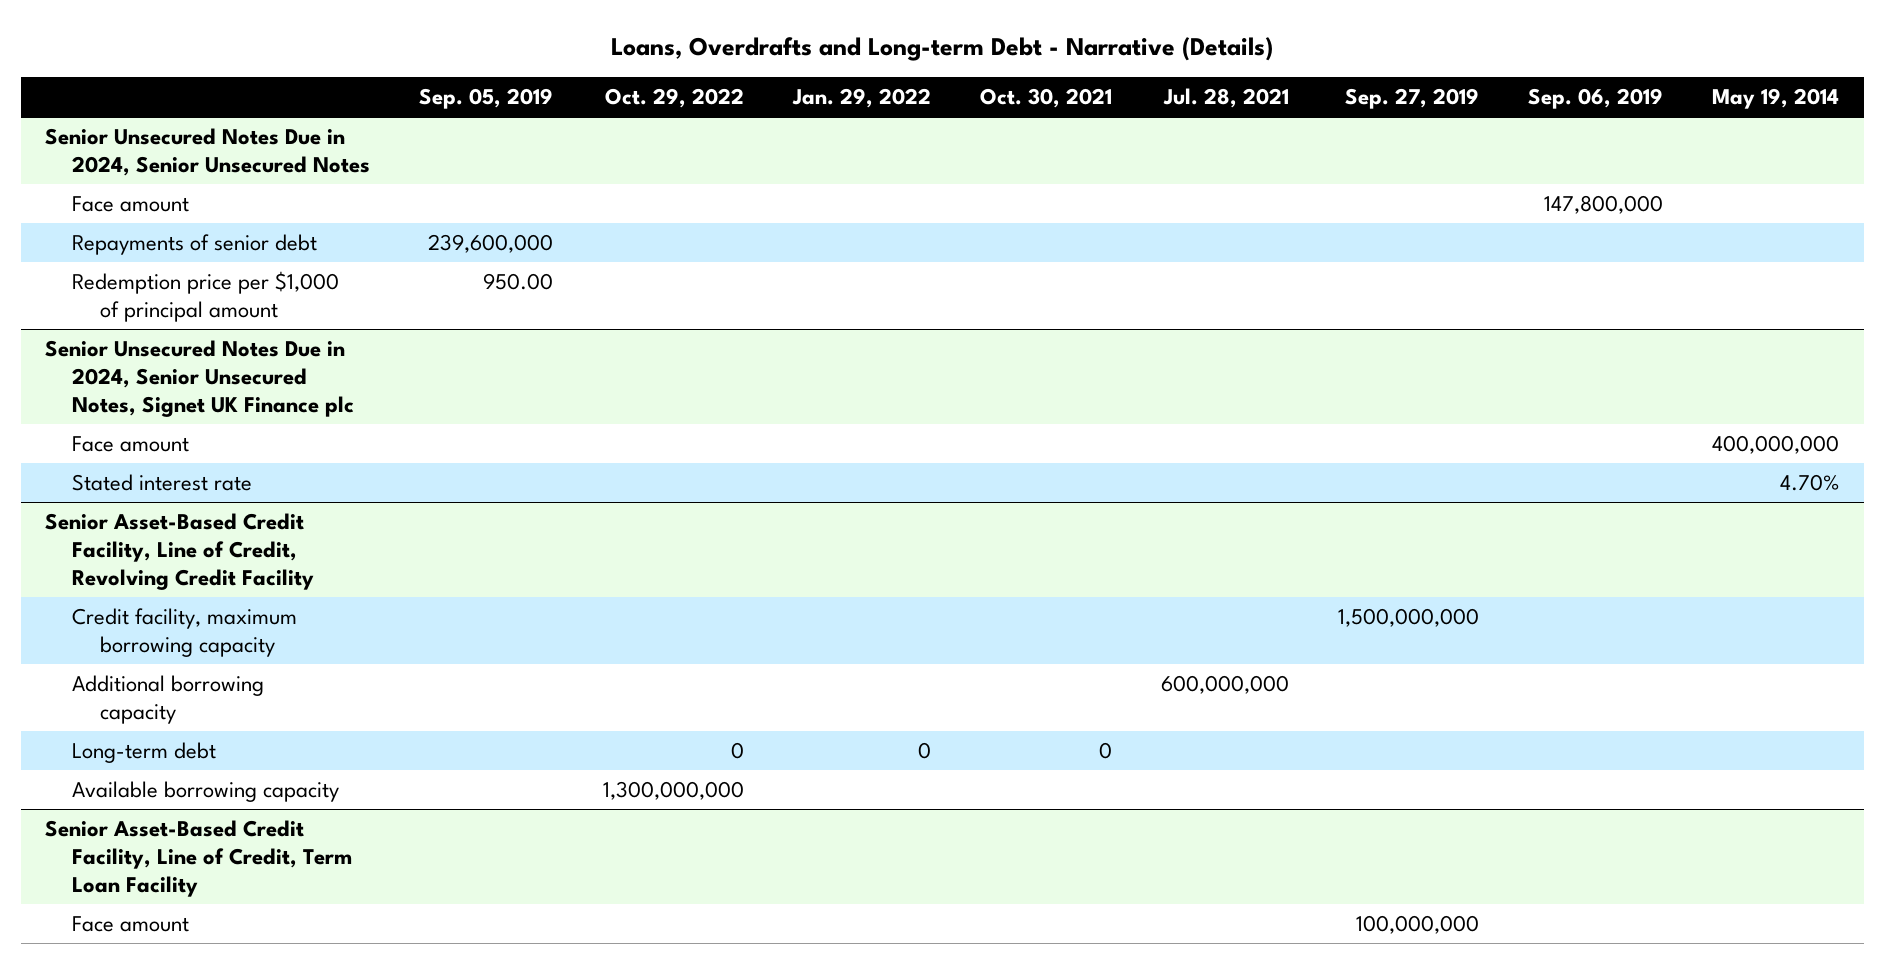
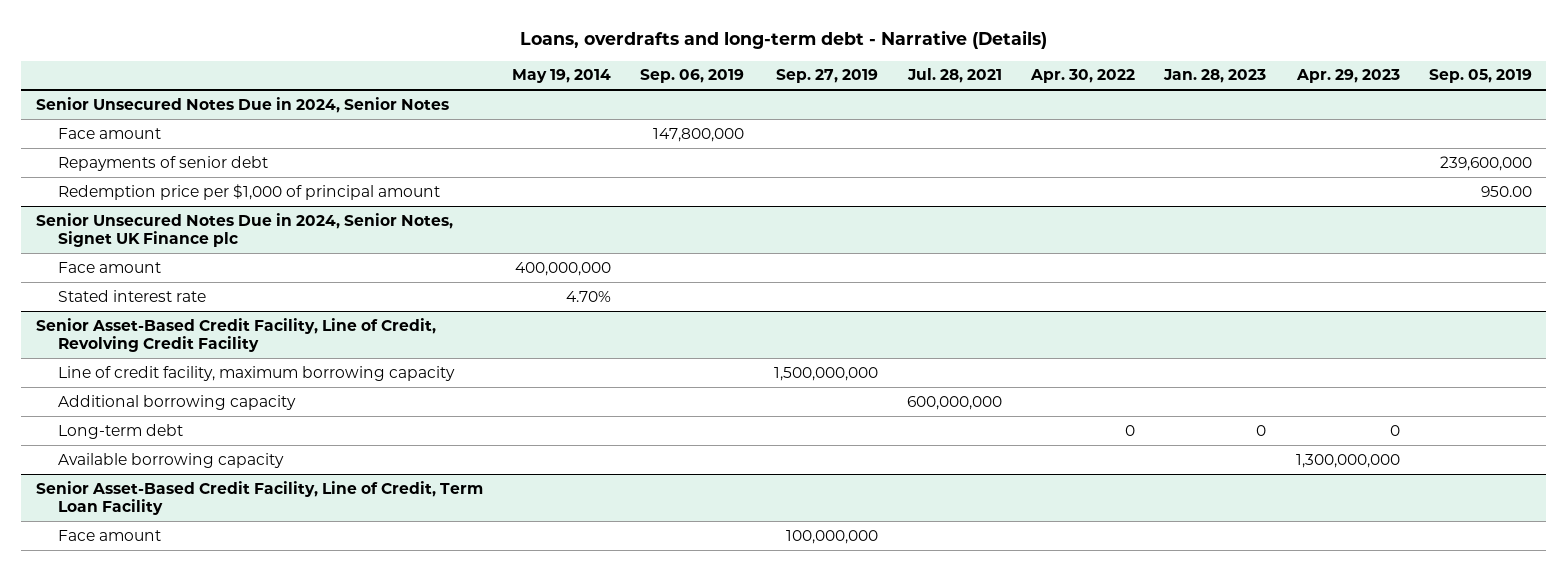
- Loans, Overdrafts and Long-term Debt - Narrative (Details)
+ Loans, overdrafts and long-term debt - Narrative (Details)
- | Sep. 05, 2019 | Oct. 29, 2022 | Jan. 29, 2022 | Oct. 30, 2021 | Jul. 28, 2021 | Sep. 27, 2019 | Sep. 06, 2019 | May 19, 2014
+ | May 19, 2014 | Sep. 06, 2019 | Sep. 27, 2019 | Jul. 28, 2021 | Apr. 30, 2022 | Jan. 28, 2023 | Apr. 29, 2023 | Sep. 05, 2019
- Senior Unsecured Notes Due in 2024, Senior Unsecured Notes
+ Senior Unsecured Notes Due in 2024, Senior Notes
- Senior Unsecured Notes Due in 2024, Senior Unsecured Notes, Signet UK Finance plc
+ Senior Unsecured Notes Due in 2024, Senior Notes, Signet UK Finance plc
@ Senior Asset-Based Credit Facility, Line of Credit, Revolving Credit Facility
- Credit facility, maximum borrowing capacity | | | | | | 1,500,000,000 | |
+ Line of credit facility, maximum borrowing capacity | | | 1,500,000,000 | | | | |

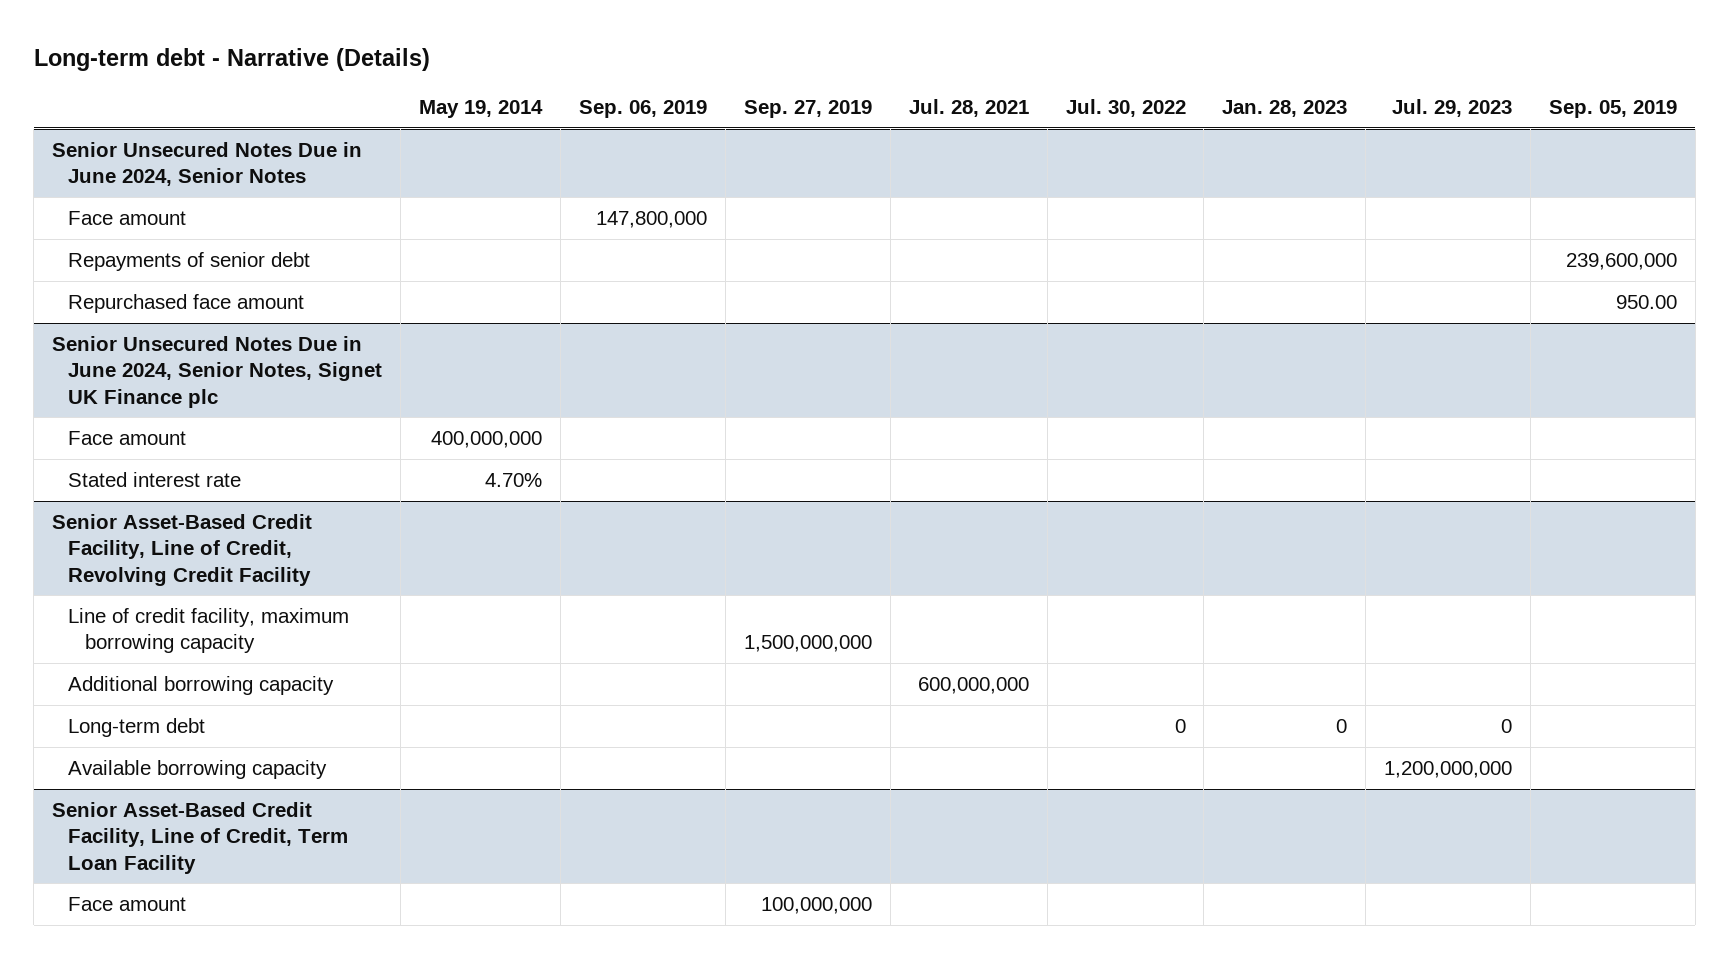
- Loans, overdrafts and long-term debt - Narrative (Details)
+ Long-term debt - Narrative (Details)
- | May 19, 2014 | Sep. 06, 2019 | Sep. 27, 2019 | Jul. 28, 2021 | Apr. 30, 2022 | Jan. 28, 2023 | Apr. 29, 2023 | Sep. 05, 2019
+ | May 19, 2014 | Sep. 06, 2019 | Sep. 27, 2019 | Jul. 28, 2021 | Jul. 30, 2022 | Jan. 28, 2023 | Jul. 29, 2023 | Sep. 05, 2019
- Senior Unsecured Notes Due in 2024, Senior Notes
+ Senior Unsecured Notes Due in June 2024, Senior Notes
- Redemption price per $1,000 of principal amount | | | | | | | | 950.00
- Senior Unsecured Notes Due in 2024, Senior Notes, Signet UK Finance plc
+ Repurchased face amount | | | | | | | | 950.00
+ Senior Unsecured Notes Due in June 2024, Senior Notes, Signet UK Finance plc

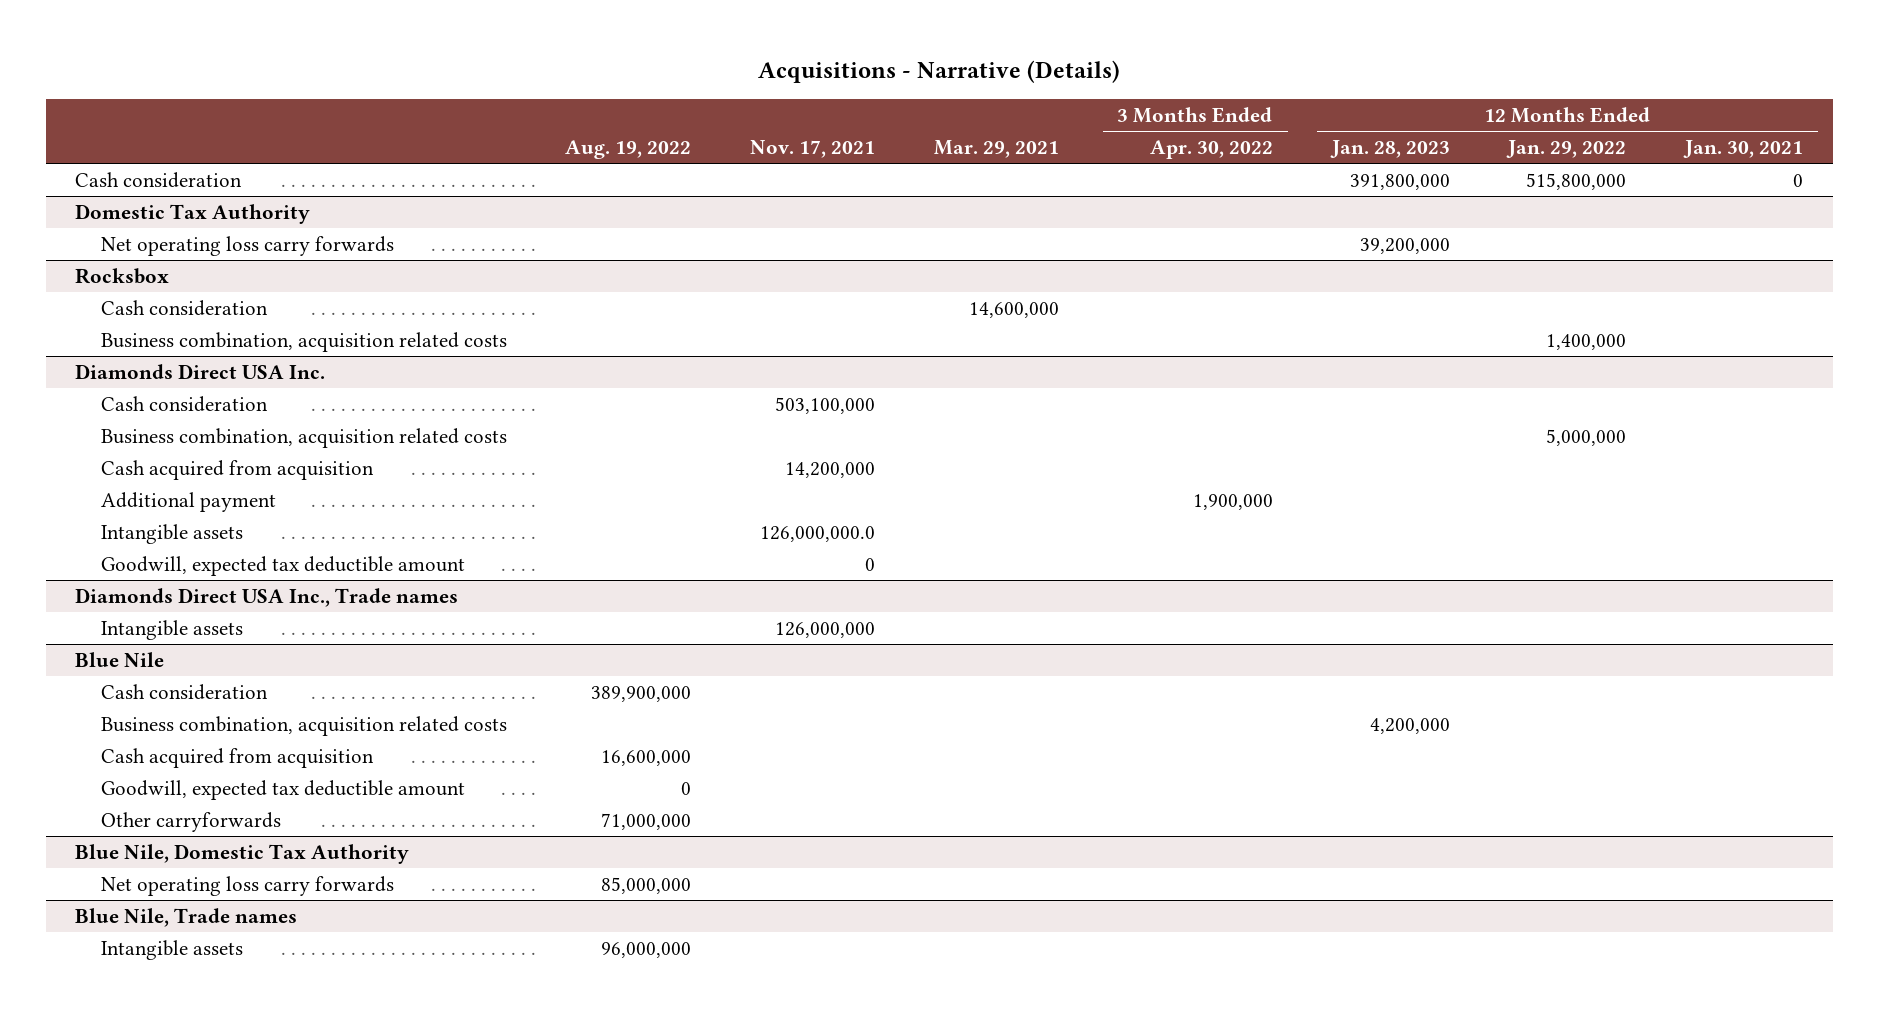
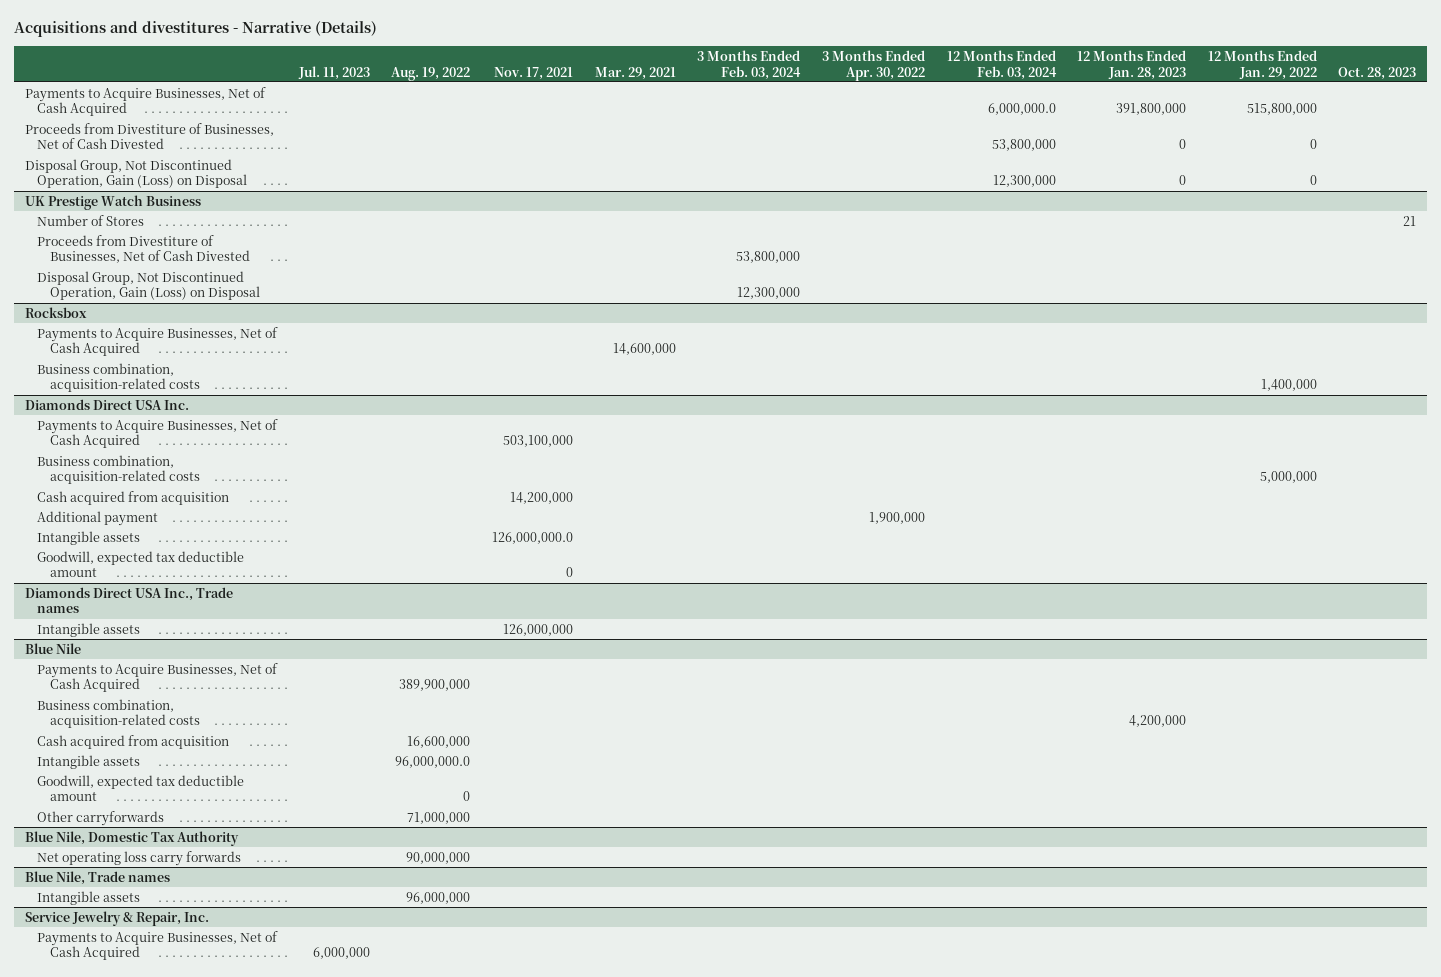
- Acquisitions - Narrative (Details)
+ Acquisitions and divestitures - Narrative (Details)
- | Aug. 19, 2022 | Nov. 17, 2021 | Mar. 29, 2021 | 3 Months Ended Apr. 30, 2022 | 12 Months Ended Jan. 28, 2023 | 12 Months Ended Jan. 29, 2022 | 12 Months Ended Jan. 30, 2021
+ | Jul. 11, 2023 | Aug. 19, 2022 | Nov. 17, 2021 | Mar. 29, 2021 | 3 Months Ended Feb. 03, 2024 | 3 Months Ended Apr. 30, 2022 | 12 Months Ended Feb. 03, 2024 | 12 Months Ended Jan. 28, 2023 | 12 Months Ended Jan. 29, 2022 | Oct. 28, 2023
- Cash consideration | | | | | 391,800,000 | 515,800,000 | 0
- Domestic Tax Authority
- Net operating loss carry forwards | | | | | 39,200,000 | |
+ Payments to Acquire Businesses, Net of Cash Acquired | | | | | | | 6,000,000.0 | 391,800,000 | 515,800,000 |
+ Proceeds from Divestiture of Businesses, Net of Cash Divested | | | | | | | 53,800,000 | 0 | 0 |
+ Disposal Group, Not Discontinued Operation, Gain (Loss) on Disposal | | | | | | | 12,300,000 | 0 | 0 |
+ UK Prestige Watch Business
+ Number of Stores | | | | | | | | | | 21
+ Proceeds from Divestiture of Businesses, Net of Cash Divested | | | | | 53,800,000 | | | | |
+ Disposal Group, Not Discontinued Operation, Gain (Loss) on Disposal | | | | | 12,300,000 | | | | |
@ Rocksbox
- Cash consideration | | | 14,600,000 | | | |
- Business combination, acquisition related costs | | | | | | 1,400,000 |
+ Payments to Acquire Businesses, Net of Cash Acquired | | | | 14,600,000 | | | | | |
+ Business combination, acquisition-related costs | | | | | | | | | 1,400,000 |
@ Diamonds Direct USA Inc.
- Cash consideration | | 503,100,000 | | | | |
- Business combination, acquisition related costs | | | | | | 5,000,000 |
+ Payments to Acquire Businesses, Net of Cash Acquired | | | 503,100,000 | | | | | | |
+ Business combination, acquisition-related costs | | | | | | | | | 5,000,000 |
@ Blue Nile
- Cash consideration | 389,900,000 | | | | | |
- Business combination, acquisition related costs | | | | | 4,200,000 | |
+ Payments to Acquire Businesses, Net of Cash Acquired | | 389,900,000 | | | | | | | |
+ Business combination, acquisition-related costs | | | | | | | | 4,200,000 | |
+ Intangible assets | | 96,000,000.0 | | | | | | | |
@ Blue Nile, Domestic Tax Authority
- Net operating loss carry forwards | 85,000,000 | | | | | |
+ Net operating loss carry forwards | | 90,000,000 | | | | | | | |
+ Service Jewelry & Repair, Inc.
+ Payments to Acquire Businesses, Net of Cash Acquired | 6,000,000 | | | | | | | | |

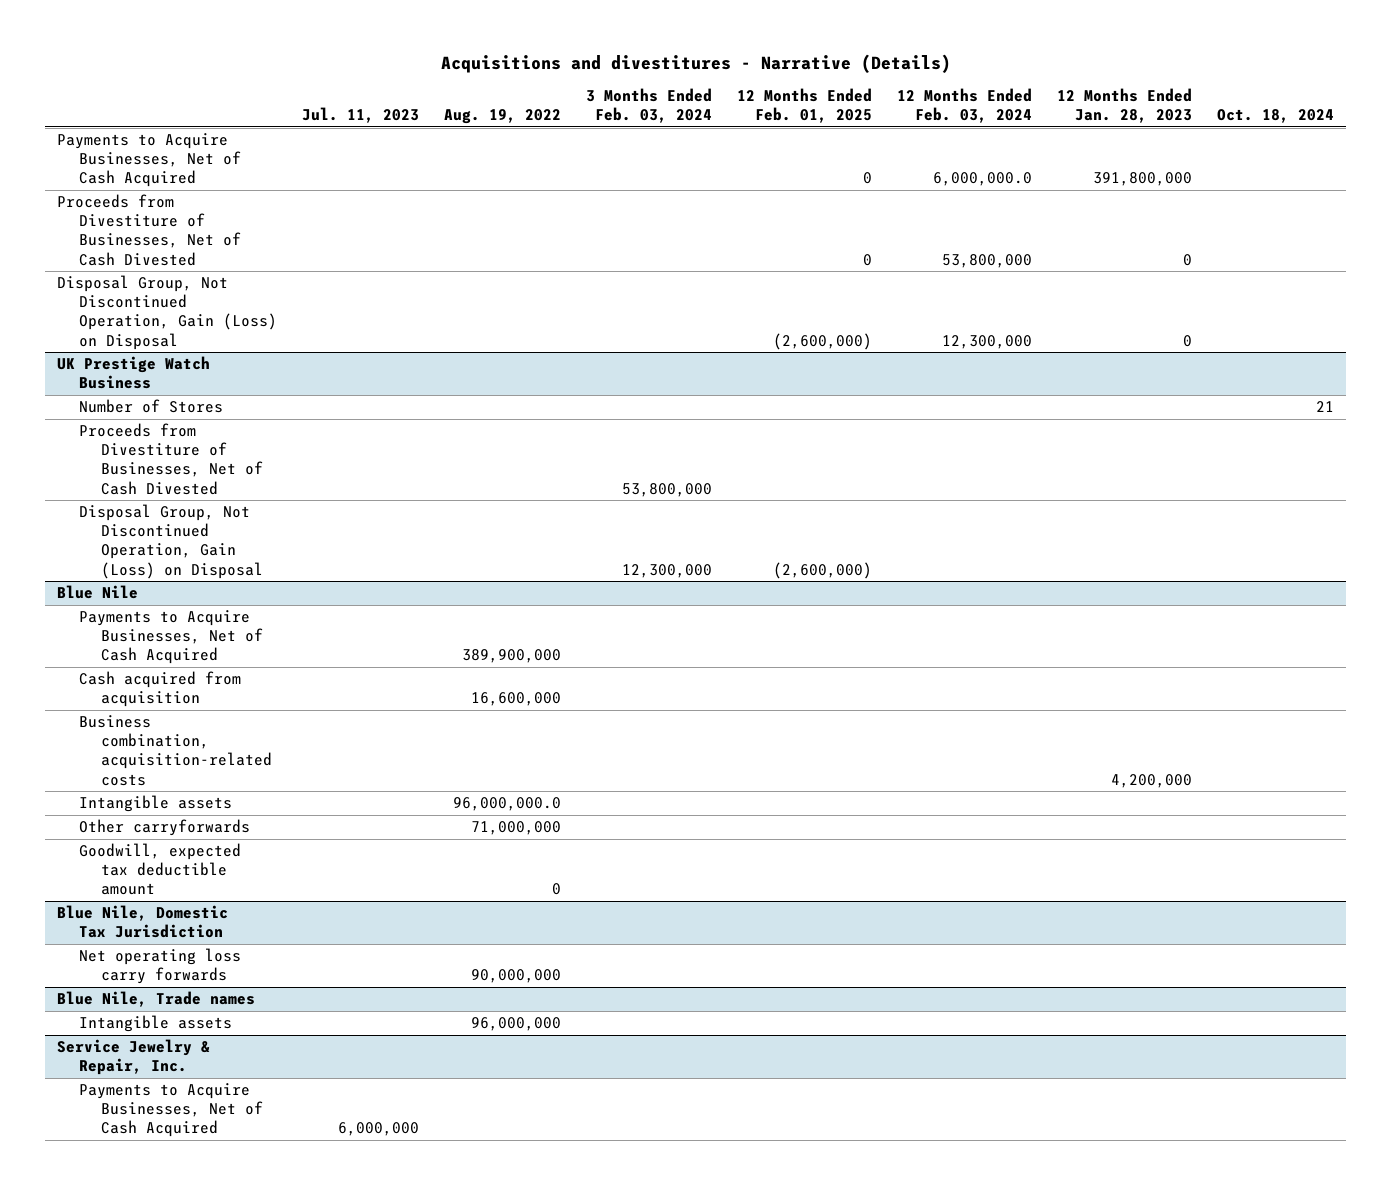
- | Jul. 11, 2023 | Aug. 19, 2022 | Nov. 17, 2021 | Mar. 29, 2021 | 3 Months Ended Feb. 03, 2024 | 3 Months Ended Apr. 30, 2022 | 12 Months Ended Feb. 03, 2024 | 12 Months Ended Jan. 28, 2023 | 12 Months Ended Jan. 29, 2022 | Oct. 28, 2023
+ | Jul. 11, 2023 | Aug. 19, 2022 | 3 Months Ended Feb. 03, 2024 | 12 Months Ended Feb. 01, 2025 | 12 Months Ended Feb. 03, 2024 | 12 Months Ended Jan. 28, 2023 | Oct. 18, 2024
- Rocksbox
- Payments to Acquire Businesses, Net of Cash Acquired | | | | 14,600,000 | | | | | |
- Business combination, acquisition-related costs | | | | | | | | | 1,400,000 |
- Diamonds Direct USA Inc.
- Payments to Acquire Businesses, Net of Cash Acquired | | | 503,100,000 | | | | | | |
- Business combination, acquisition-related costs | | | | | | | | | 5,000,000 |
- Cash acquired from acquisition | | | 14,200,000 | | | | | | |
- Additional payment | | | | | | 1,900,000 | | | |
- Intangible assets | | | 126,000,000.0 | | | | | | |
- Goodwill, expected tax deductible amount | | | 0 | | | | | | |
- Diamonds Direct USA Inc., Trade names
- Intangible assets | | | 126,000,000 | | | | | | |
@ Blue Nile
moved down: Business combination, acquisition-related costs | | | | | | 4,200,000 |
- Blue Nile, Domestic Tax Authority
@ Blue Nile
moved down: Goodwill, expected tax deductible amount | | 0 | | | | |
+ Blue Nile, Domestic Tax Jurisdiction

